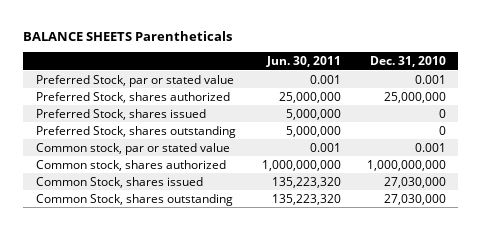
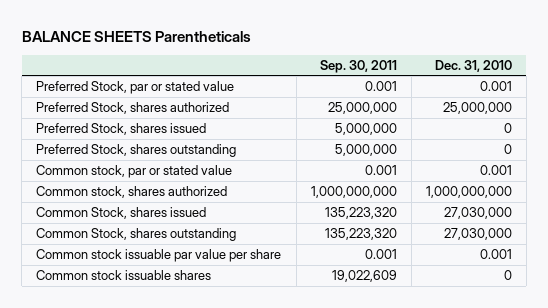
- | Jun. 30, 2011 | Dec. 31, 2010
+ | Sep. 30, 2011 | Dec. 31, 2010
+ Common stock issuable par value per share | 0.001 | 0.001
+ Common stock issuable shares | 19,022,609 | 0

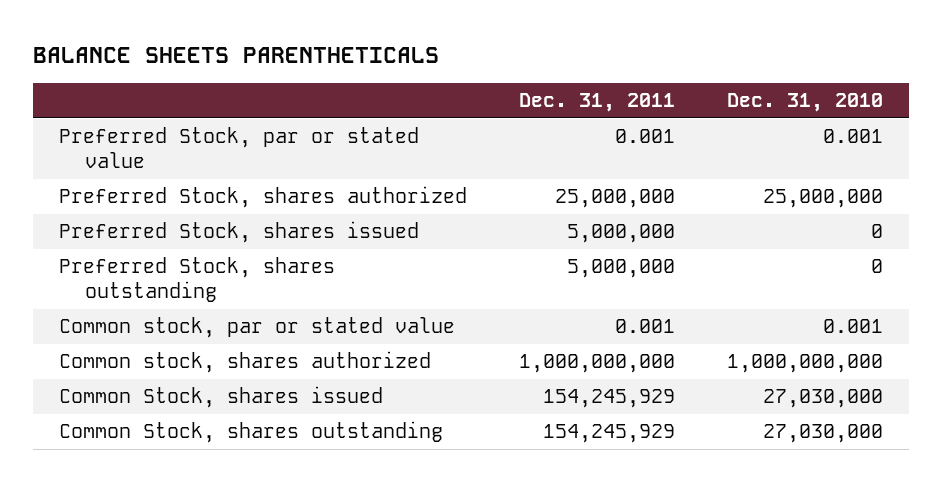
- BALANCE SHEETS Parentheticals
+ BALANCE SHEETS PARENTHETICALS
- | Sep. 30, 2011 | Dec. 31, 2010
+ | Dec. 31, 2011 | Dec. 31, 2010
- Common stock issuable par value per share | 0.001 | 0.001
- Common stock issuable shares | 19,022,609 | 0

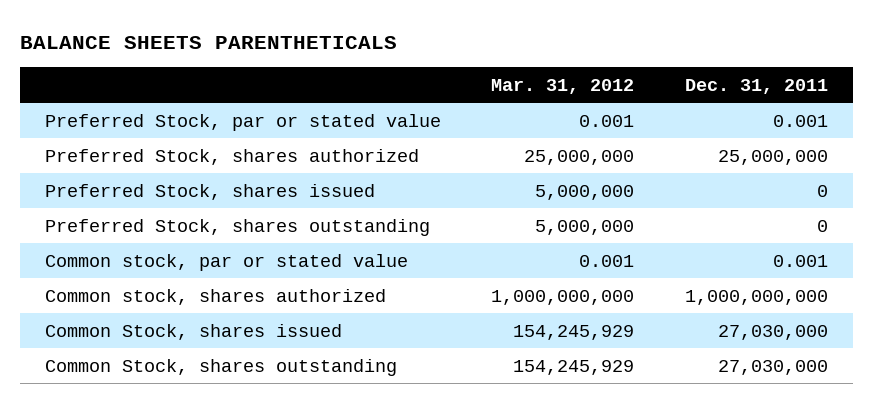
- | Dec. 31, 2011 | Dec. 31, 2010
+ | Mar. 31, 2012 | Dec. 31, 2011
- Preferred Stock, shares issued | 5,000,000 | 0
- Preferred Stock, shares outstanding | 5,000,000 | 0
+ Preferred Stock, shares issued | 5,000,000 | 0
+ Preferred Stock, shares outstanding | 5,000,000 | 0
- Common Stock, shares issued | 154,245,929 | 27,030,000
- Common Stock, shares outstanding | 154,245,929 | 27,030,000
+ Common Stock, shares issued | 154,245,929 | 27,030,000
+ Common Stock, shares outstanding | 154,245,929 | 27,030,000

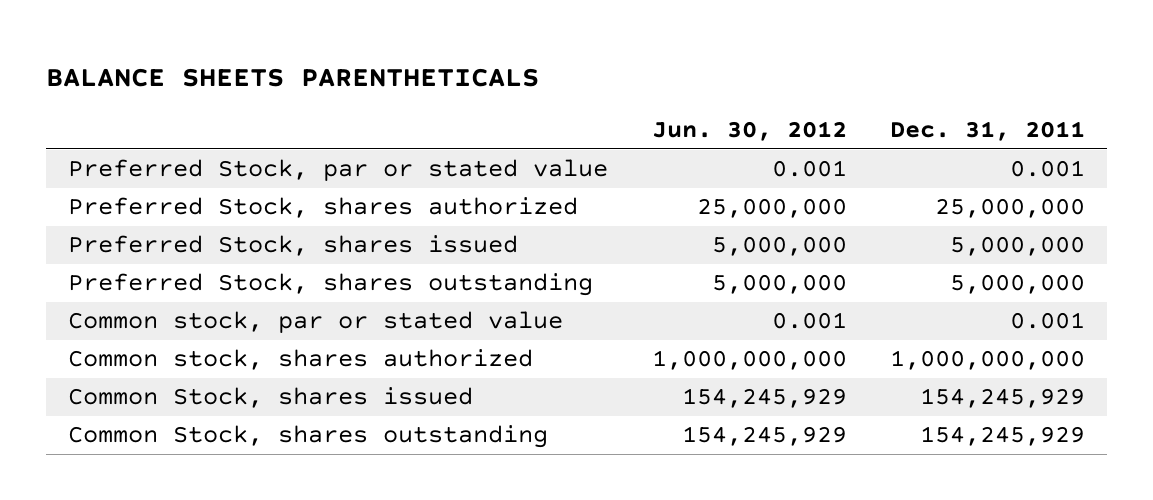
- | Mar. 31, 2012 | Dec. 31, 2011
+ | Jun. 30, 2012 | Dec. 31, 2011
- Preferred Stock, shares issued | 5,000,000 | 0
- Preferred Stock, shares outstanding | 5,000,000 | 0
+ Preferred Stock, shares issued | 5,000,000 | 5,000,000
+ Preferred Stock, shares outstanding | 5,000,000 | 5,000,000
- Common Stock, shares issued | 154,245,929 | 27,030,000
- Common Stock, shares outstanding | 154,245,929 | 27,030,000
+ Common Stock, shares issued | 154,245,929 | 154,245,929
+ Common Stock, shares outstanding | 154,245,929 | 154,245,929

